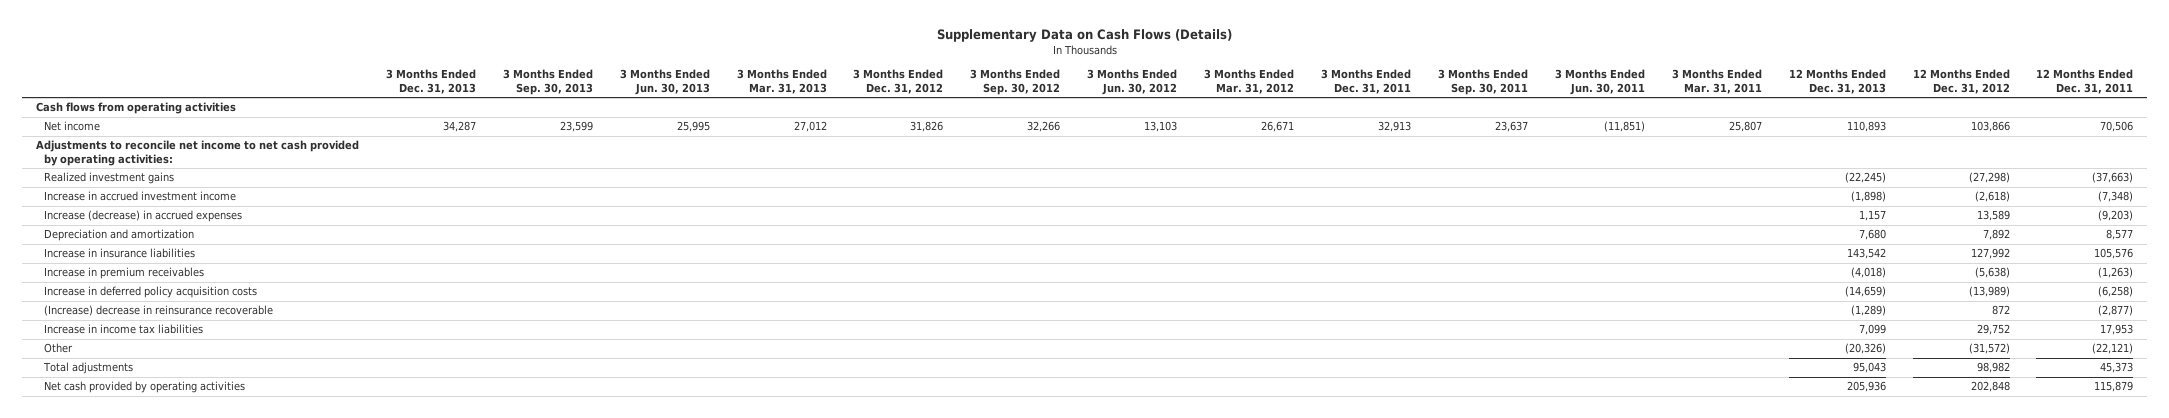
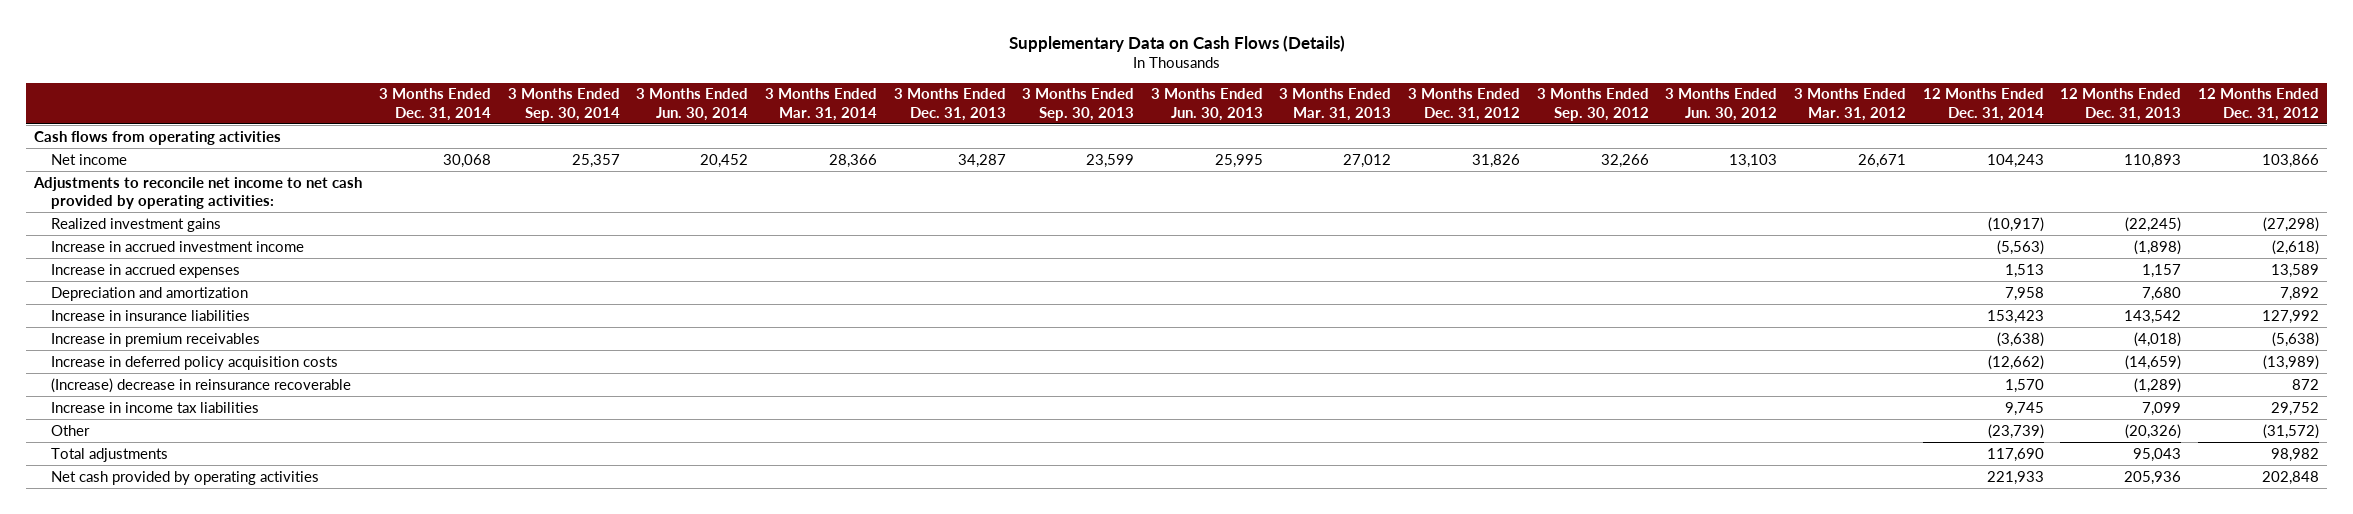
- | 3 Months Ended Dec. 31, 2013 | 3 Months Ended Sep. 30, 2013 | 3 Months Ended Jun. 30, 2013 | 3 Months Ended Mar. 31, 2013 | 3 Months Ended Dec. 31, 2012 | 3 Months Ended Sep. 30, 2012 | 3 Months Ended Jun. 30, 2012 | 3 Months Ended Mar. 31, 2012 | 3 Months Ended Dec. 31, 2011 | 3 Months Ended Sep. 30, 2011 | 3 Months Ended Jun. 30, 2011 | 3 Months Ended Mar. 31, 2011 | 12 Months Ended Dec. 31, 2013 | 12 Months Ended Dec. 31, 2012 | 12 Months Ended Dec. 31, 2011
+ | 3 Months Ended Dec. 31, 2014 | 3 Months Ended Sep. 30, 2014 | 3 Months Ended Jun. 30, 2014 | 3 Months Ended Mar. 31, 2014 | 3 Months Ended Dec. 31, 2013 | 3 Months Ended Sep. 30, 2013 | 3 Months Ended Jun. 30, 2013 | 3 Months Ended Mar. 31, 2013 | 3 Months Ended Dec. 31, 2012 | 3 Months Ended Sep. 30, 2012 | 3 Months Ended Jun. 30, 2012 | 3 Months Ended Mar. 31, 2012 | 12 Months Ended Dec. 31, 2014 | 12 Months Ended Dec. 31, 2013 | 12 Months Ended Dec. 31, 2012
- Increase (decrease) in accrued expenses | | | | | | | | | | | | | 1,157 | 13,589 | (9,203)
+ Increase in accrued expenses | | | | | | | | | | | | | 1,513 | 1,157 | 13,589

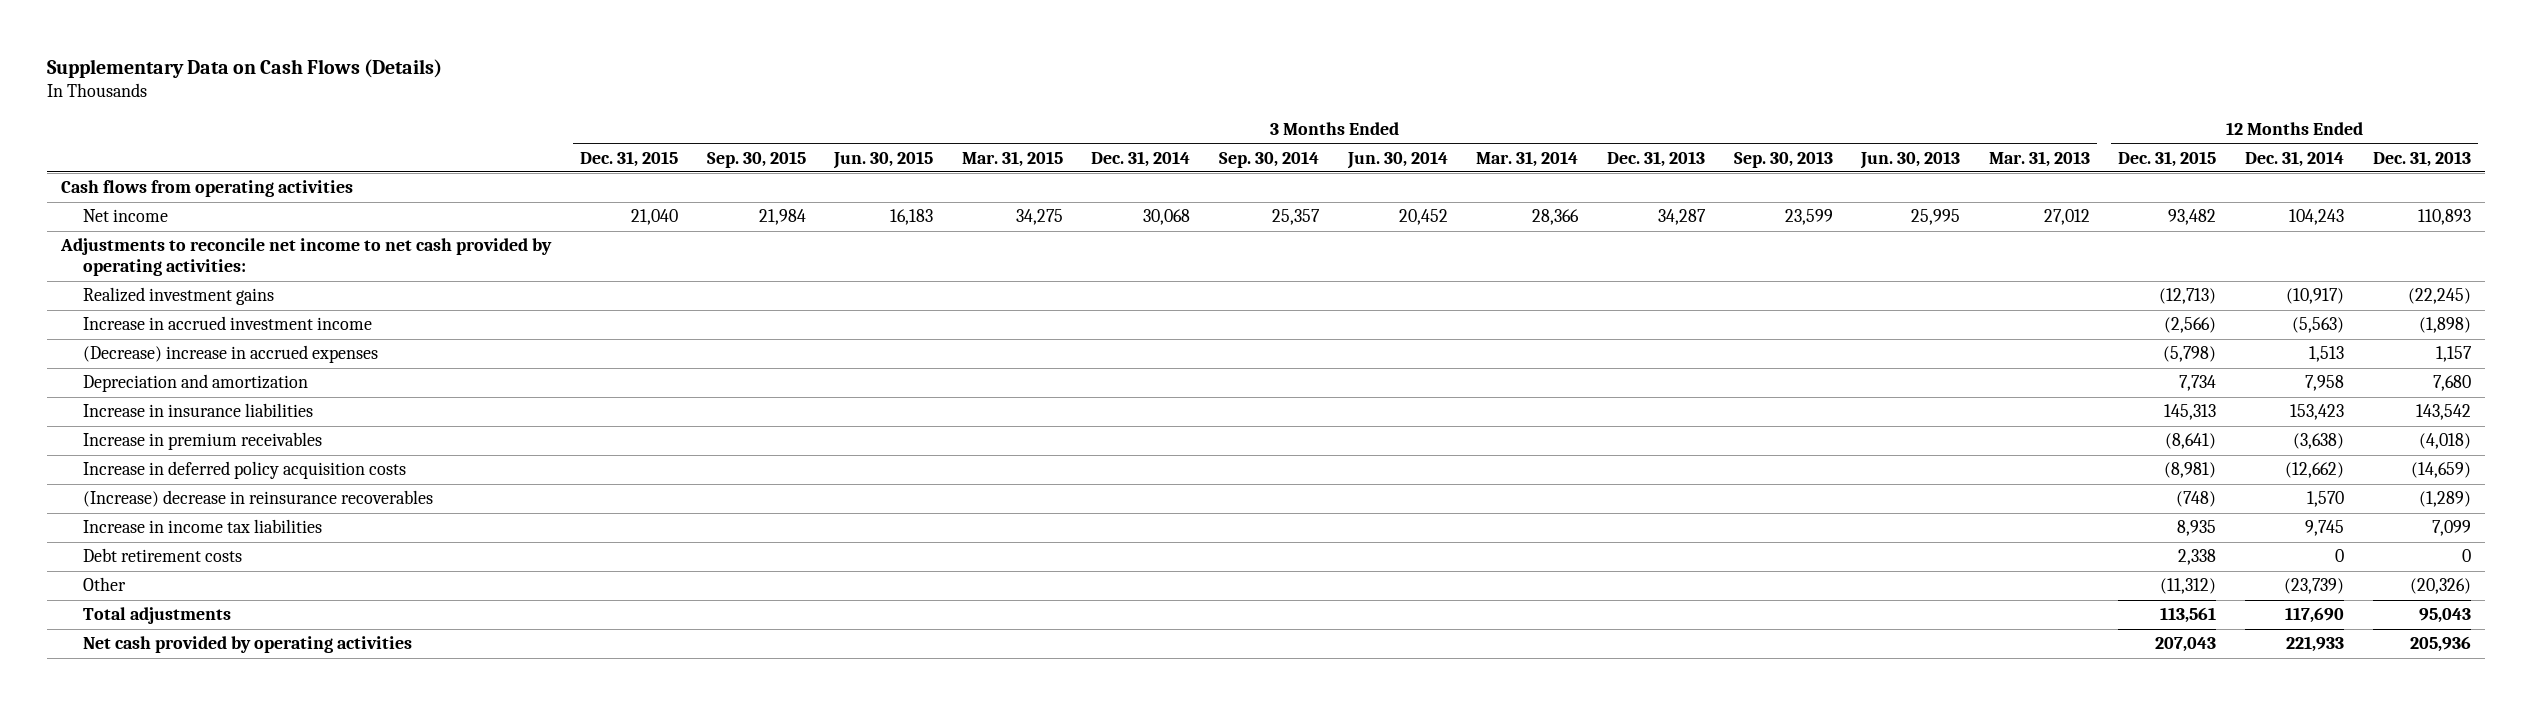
- | 3 Months Ended Dec. 31, 2014 | 3 Months Ended Sep. 30, 2014 | 3 Months Ended Jun. 30, 2014 | 3 Months Ended Mar. 31, 2014 | 3 Months Ended Dec. 31, 2013 | 3 Months Ended Sep. 30, 2013 | 3 Months Ended Jun. 30, 2013 | 3 Months Ended Mar. 31, 2013 | 3 Months Ended Dec. 31, 2012 | 3 Months Ended Sep. 30, 2012 | 3 Months Ended Jun. 30, 2012 | 3 Months Ended Mar. 31, 2012 | 12 Months Ended Dec. 31, 2014 | 12 Months Ended Dec. 31, 2013 | 12 Months Ended Dec. 31, 2012
+ | 3 Months Ended Dec. 31, 2015 | 3 Months Ended Sep. 30, 2015 | 3 Months Ended Jun. 30, 2015 | 3 Months Ended Mar. 31, 2015 | 3 Months Ended Dec. 31, 2014 | 3 Months Ended Sep. 30, 2014 | 3 Months Ended Jun. 30, 2014 | 3 Months Ended Mar. 31, 2014 | 3 Months Ended Dec. 31, 2013 | 3 Months Ended Sep. 30, 2013 | 3 Months Ended Jun. 30, 2013 | 3 Months Ended Mar. 31, 2013 | 12 Months Ended Dec. 31, 2015 | 12 Months Ended Dec. 31, 2014 | 12 Months Ended Dec. 31, 2013
- Increase in accrued expenses | | | | | | | | | | | | | 1,513 | 1,157 | 13,589
+ (Decrease) increase in accrued expenses | | | | | | | | | | | | | (5,798) | 1,513 | 1,157
- (Increase) decrease in reinsurance recoverable | | | | | | | | | | | | | 1,570 | (1,289) | 872
+ (Increase) decrease in reinsurance recoverables | | | | | | | | | | | | | (748) | 1,570 | (1,289)
+ Debt retirement costs | | | | | | | | | | | | | 2,338 | 0 | 0

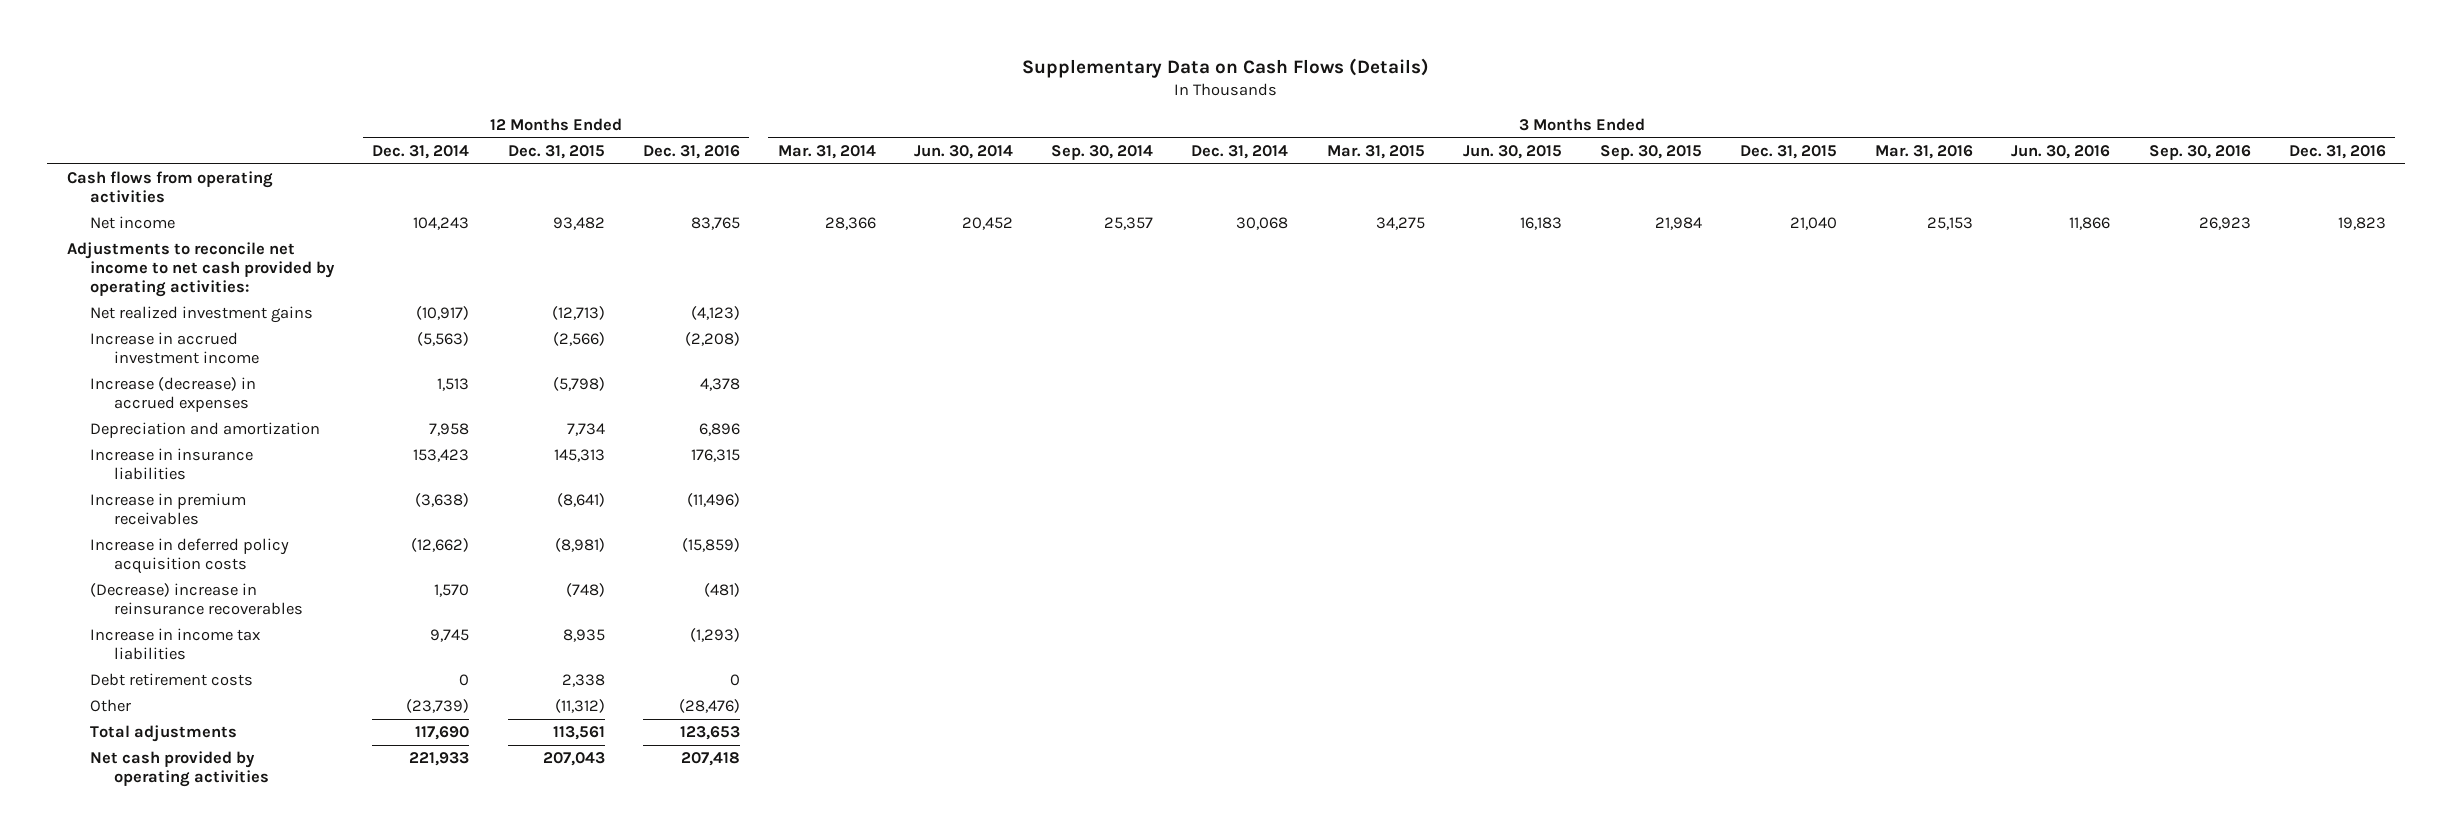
- | 3 Months Ended Dec. 31, 2015 | 3 Months Ended Sep. 30, 2015 | 3 Months Ended Jun. 30, 2015 | 3 Months Ended Mar. 31, 2015 | 3 Months Ended Dec. 31, 2014 | 3 Months Ended Sep. 30, 2014 | 3 Months Ended Jun. 30, 2014 | 3 Months Ended Mar. 31, 2014 | 3 Months Ended Dec. 31, 2013 | 3 Months Ended Sep. 30, 2013 | 3 Months Ended Jun. 30, 2013 | 3 Months Ended Mar. 31, 2013 | 12 Months Ended Dec. 31, 2015 | 12 Months Ended Dec. 31, 2014 | 12 Months Ended Dec. 31, 2013
+ | 12 Months Ended Dec. 31, 2014 | 12 Months Ended Dec. 31, 2015 | 12 Months Ended Dec. 31, 2016 | 3 Months Ended Mar. 31, 2014 | 3 Months Ended Jun. 30, 2014 | 3 Months Ended Sep. 30, 2014 | 3 Months Ended Dec. 31, 2014 | 3 Months Ended Mar. 31, 2015 | 3 Months Ended Jun. 30, 2015 | 3 Months Ended Sep. 30, 2015 | 3 Months Ended Dec. 31, 2015 | 3 Months Ended Mar. 31, 2016 | 3 Months Ended Jun. 30, 2016 | 3 Months Ended Sep. 30, 2016 | 3 Months Ended Dec. 31, 2016
- Realized investment gains | | | | | | | | | | | | | (12,713) | (10,917) | (22,245)
+ Net realized investment gains | (10,917) | (12,713) | (4,123) | | | | | | | | | | | |
- (Decrease) increase in accrued expenses | | | | | | | | | | | | | (5,798) | 1,513 | 1,157
+ Increase (decrease) in accrued expenses | 1,513 | (5,798) | 4,378 | | | | | | | | | | | |
- (Increase) decrease in reinsurance recoverables | | | | | | | | | | | | | (748) | 1,570 | (1,289)
+ (Decrease) increase in reinsurance recoverables | 1,570 | (748) | (481) | | | | | | | | | | | |

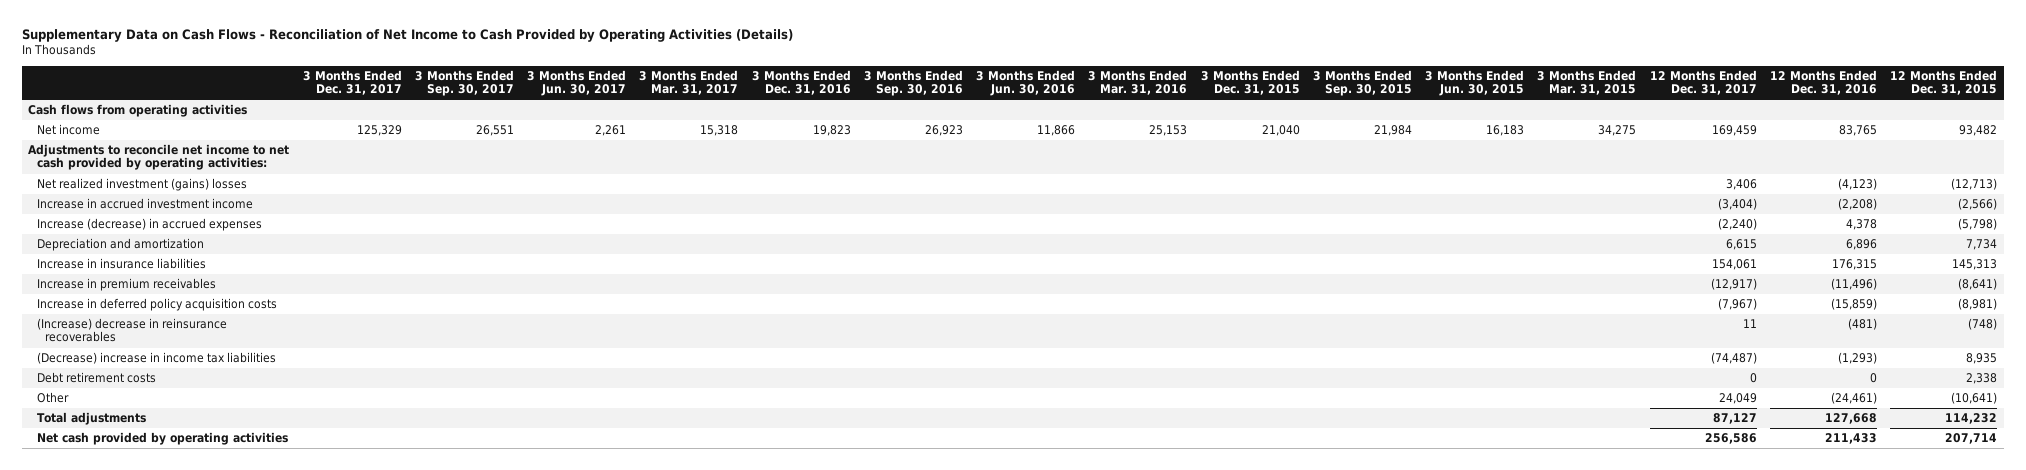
- Supplementary Data on Cash Flows (Details)
+ Supplementary Data on Cash Flows - Reconciliation of Net Income to Cash Provided by Operating Activities (Details)
- | 12 Months Ended Dec. 31, 2014 | 12 Months Ended Dec. 31, 2015 | 12 Months Ended Dec. 31, 2016 | 3 Months Ended Mar. 31, 2014 | 3 Months Ended Jun. 30, 2014 | 3 Months Ended Sep. 30, 2014 | 3 Months Ended Dec. 31, 2014 | 3 Months Ended Mar. 31, 2015 | 3 Months Ended Jun. 30, 2015 | 3 Months Ended Sep. 30, 2015 | 3 Months Ended Dec. 31, 2015 | 3 Months Ended Mar. 31, 2016 | 3 Months Ended Jun. 30, 2016 | 3 Months Ended Sep. 30, 2016 | 3 Months Ended Dec. 31, 2016
+ | 3 Months Ended Dec. 31, 2017 | 3 Months Ended Sep. 30, 2017 | 3 Months Ended Jun. 30, 2017 | 3 Months Ended Mar. 31, 2017 | 3 Months Ended Dec. 31, 2016 | 3 Months Ended Sep. 30, 2016 | 3 Months Ended Jun. 30, 2016 | 3 Months Ended Mar. 31, 2016 | 3 Months Ended Dec. 31, 2015 | 3 Months Ended Sep. 30, 2015 | 3 Months Ended Jun. 30, 2015 | 3 Months Ended Mar. 31, 2015 | 12 Months Ended Dec. 31, 2017 | 12 Months Ended Dec. 31, 2016 | 12 Months Ended Dec. 31, 2015
- Net realized investment gains | (10,917) | (12,713) | (4,123) | | | | | | | | | | | |
+ Net realized investment (gains) losses | | | | | | | | | | | | | 3,406 | (4,123) | (12,713)
- (Decrease) increase in reinsurance recoverables | 1,570 | (748) | (481) | | | | | | | | | | | |
- Increase in income tax liabilities | 9,745 | 8,935 | (1,293) | | | | | | | | | | | |
+ (Increase) decrease in reinsurance recoverables | | | | | | | | | | | | | 11 | (481) | (748)
+ (Decrease) increase in income tax liabilities | | | | | | | | | | | | | (74,487) | (1,293) | 8,935
- Other | (23,739) | (11,312) | (28,476) | | | | | | | | | | | |
- Total adjustments | 117,690 | 113,561 | 123,653 | | | | | | | | | | | |
- Net cash provided by operating activities | 221,933 | 207,043 | 207,418 | | | | | | | | | | | |
+ Other | | | | | | | | | | | | | 24,049 | (24,461) | (10,641)
+ Total adjustments | | | | | | | | | | | | | 87,127 | 127,668 | 114,232
+ Net cash provided by operating activities | | | | | | | | | | | | | 256,586 | 211,433 | 207,714

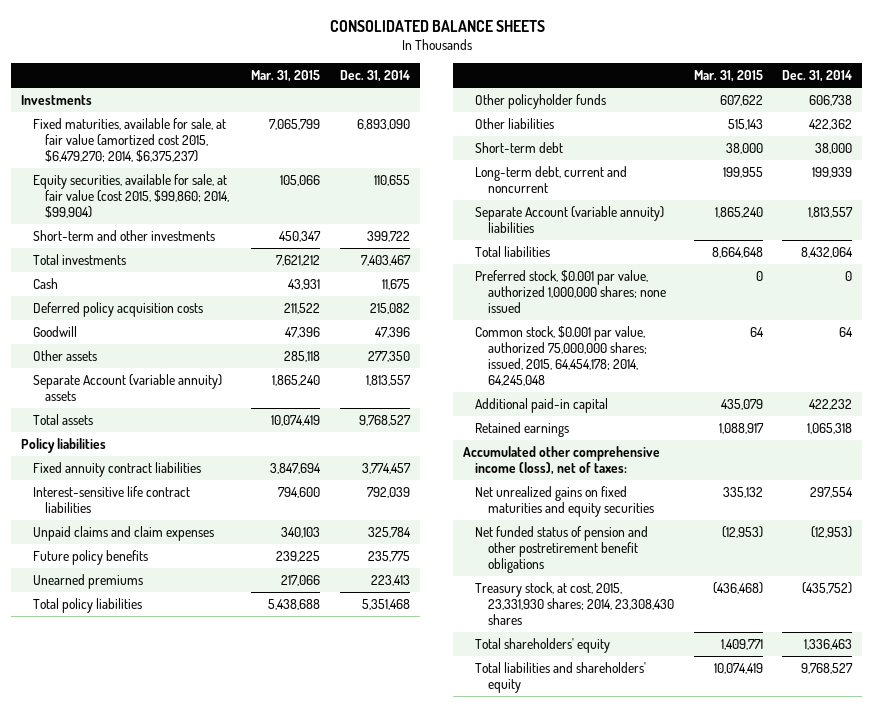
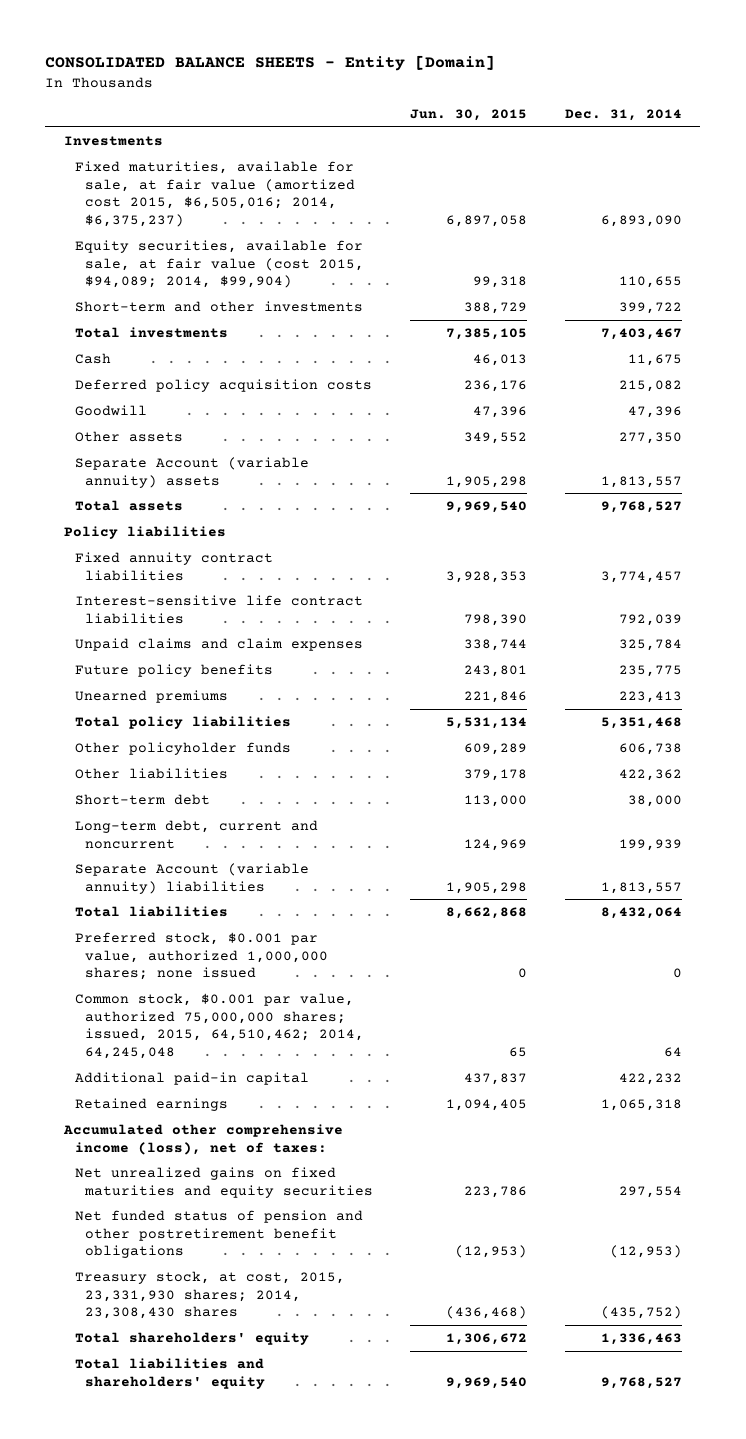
- CONSOLIDATED BALANCE SHEETS
+ CONSOLIDATED BALANCE SHEETS - Entity [Domain]
- | Mar. 31, 2015 | Dec. 31, 2014
+ | Jun. 30, 2015 | Dec. 31, 2014
- Fixed maturities, available for sale, at fair value (amortized cost 2015, $6,479,270; 2014, $6,375,237) | 7,065,799 | 6,893,090
- Equity securities, available for sale, at fair value (cost 2015, $99,860; 2014, $99,904) | 105,066 | 110,655
+ Fixed maturities, available for sale, at fair value (amortized cost 2015, $6,505,016; 2014, $6,375,237) | 6,897,058 | 6,893,090
+ Equity securities, available for sale, at fair value (cost 2015, $94,089; 2014, $99,904) | 99,318 | 110,655
- Common stock, $0.001 par value, authorized 75,000,000 shares; issued, 2015, 64,454,178; 2014, 64,245,048 | 64 | 64
+ Common stock, $0.001 par value, authorized 75,000,000 shares; issued, 2015, 64,510,462; 2014, 64,245,048 | 65 | 64

